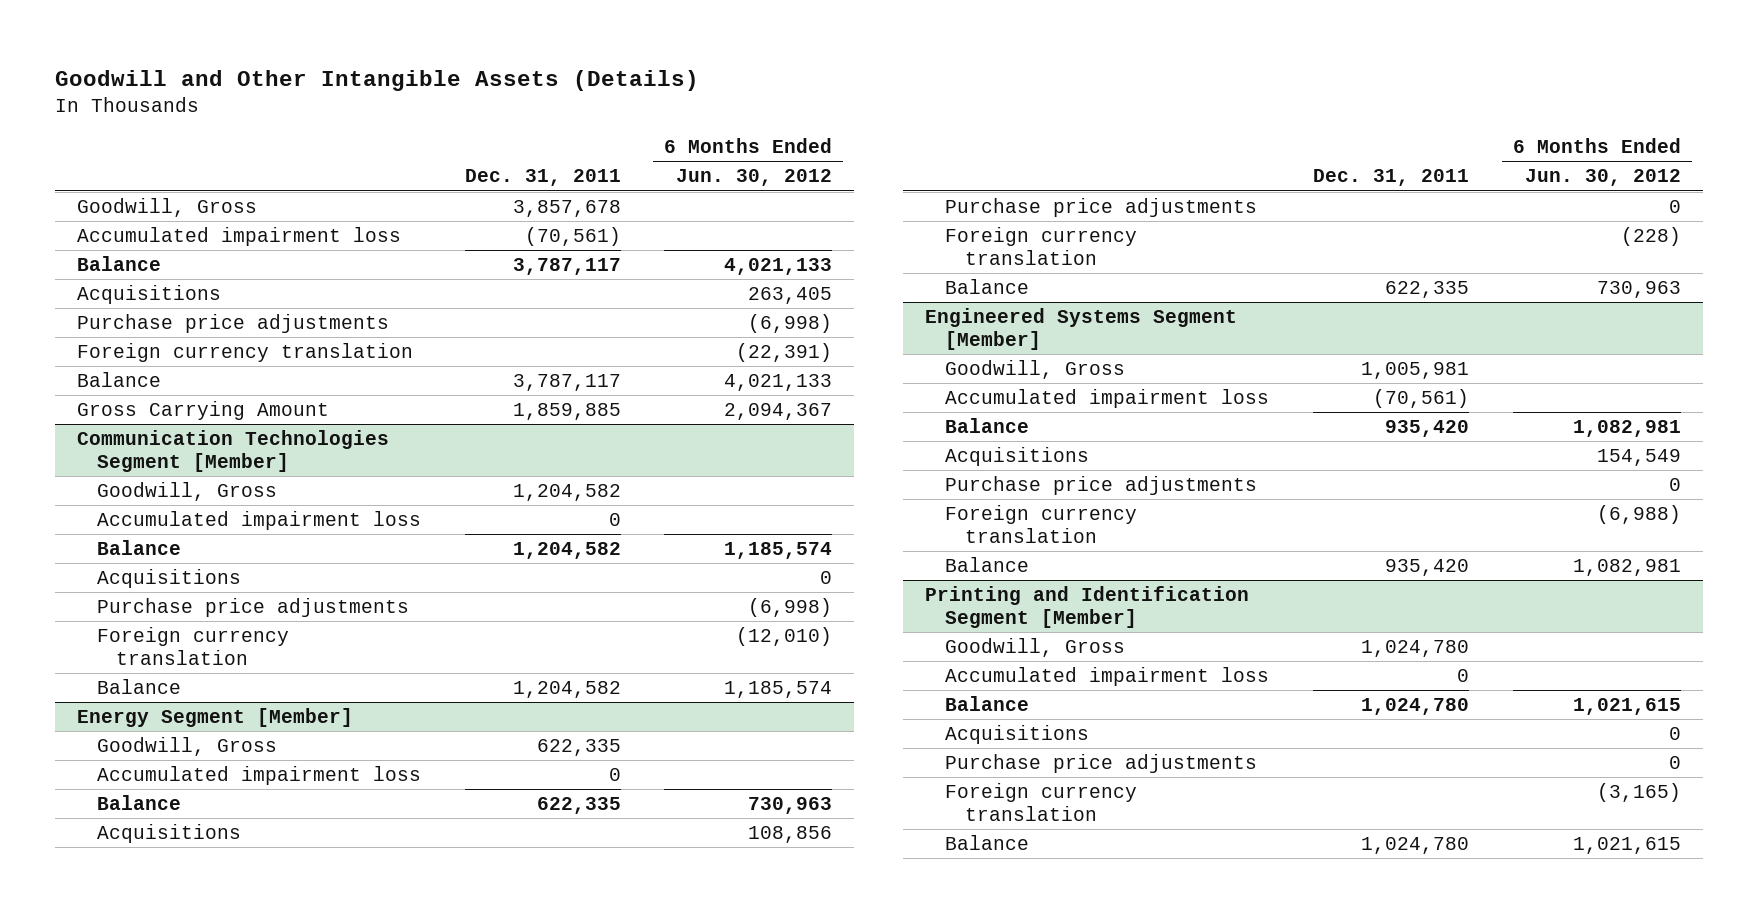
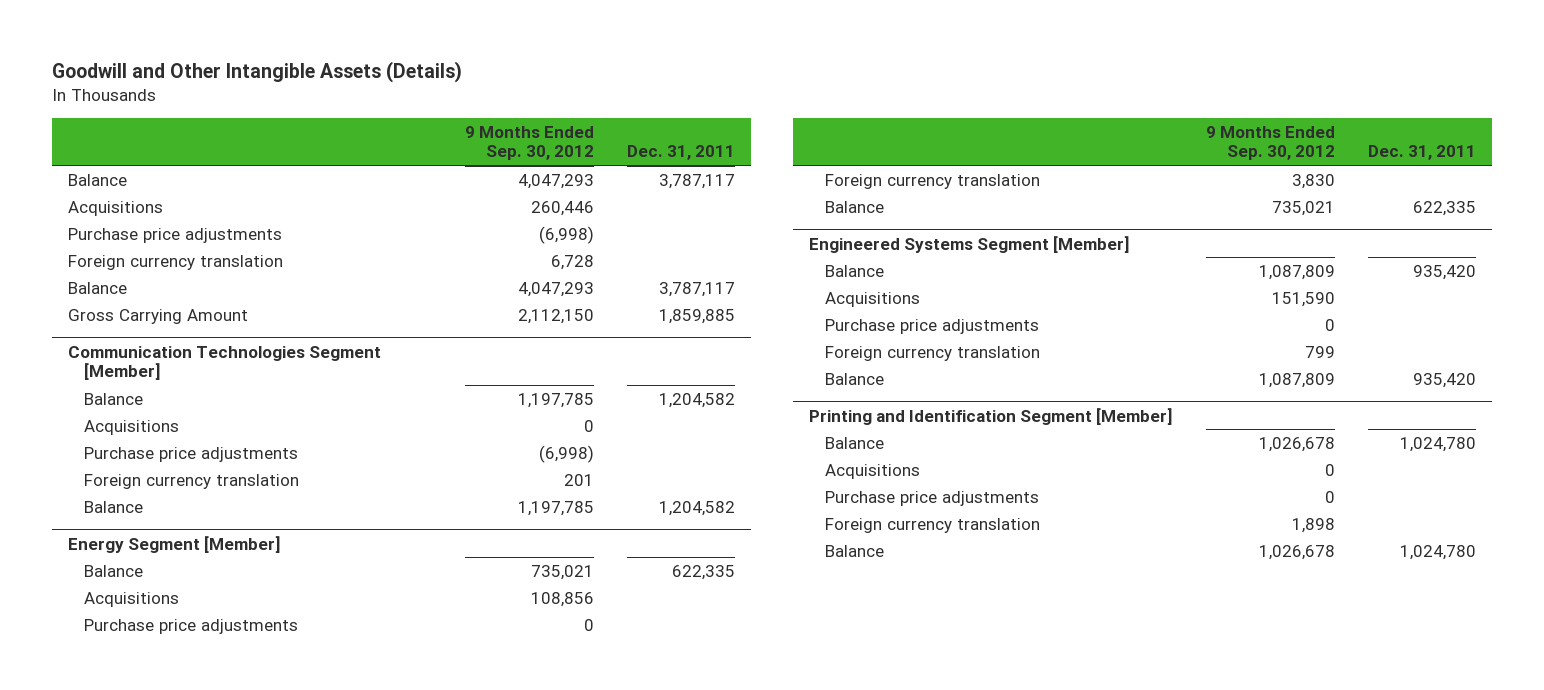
- | Dec. 31, 2011 | 6 Months Ended Jun. 30, 2012
+ | 9 Months Ended Sep. 30, 2012 | Dec. 31, 2011
- Goodwill, Gross | 3,857,678 |
- Accumulated impairment loss | (70,561) |
@ Communication Technologies Segment [Member]
- Goodwill, Gross | 1,204,582 |
- Accumulated impairment loss | 0 |
@ Energy Segment [Member]
- Goodwill, Gross | 622,335 |
- Accumulated impairment loss | 0 |
@ Engineered Systems Segment [Member]
- Goodwill, Gross | 1,005,981 |
- Accumulated impairment loss | (70,561) |
@ Printing and Identification Segment [Member]
- Goodwill, Gross | 1,024,780 |
- Accumulated impairment loss | 0 |

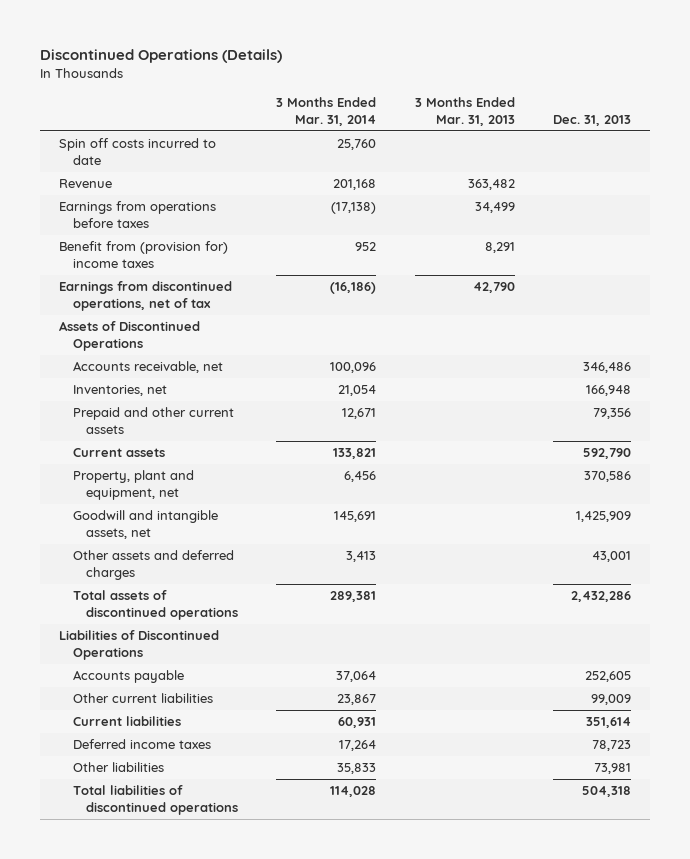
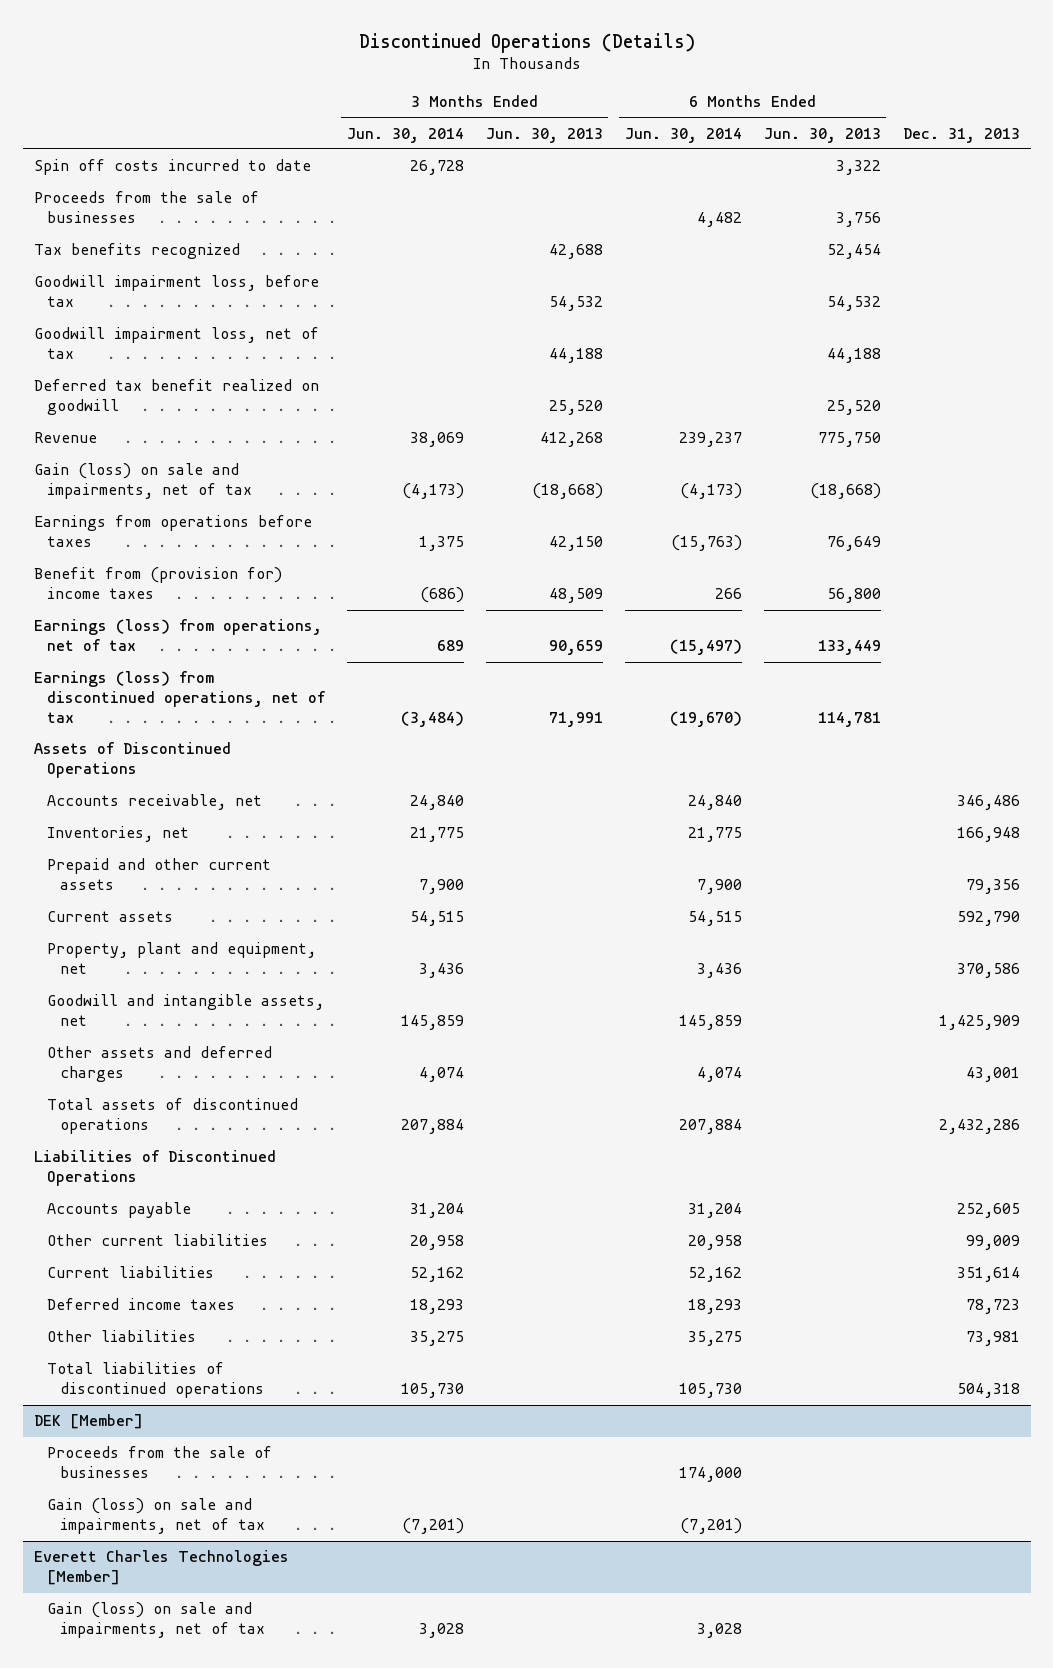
- | 3 Months Ended Mar. 31, 2014 | 3 Months Ended Mar. 31, 2013 | Dec. 31, 2013
+ | 3 Months Ended Jun. 30, 2014 | 3 Months Ended Jun. 30, 2013 | 6 Months Ended Jun. 30, 2014 | 6 Months Ended Jun. 30, 2013 | Dec. 31, 2013
+ Proceeds from the sale of businesses | | | 4,482 | 3,756 |
+ Tax benefits recognized | | 42,688 | | 52,454 |
+ Goodwill impairment loss, before tax | | 54,532 | | 54,532 |
+ Goodwill impairment loss, net of tax | | 44,188 | | 44,188 |
+ Deferred tax benefit realized on goodwill | | 25,520 | | 25,520 |
+ Gain (loss) on sale and impairments, net of tax | (4,173) | (18,668) | (4,173) | (18,668) |
- Earnings from discontinued operations, net of tax | (16,186) | 42,790 |
+ Earnings (loss) from operations, net of tax | 689 | 90,659 | (15,497) | 133,449 |
+ Earnings (loss) from discontinued operations, net of tax | (3,484) | 71,991 | (19,670) | 114,781 |
+ DEK [Member]
+ Proceeds from the sale of businesses | | | 174,000 | |
+ Gain (loss) on sale and impairments, net of tax | (7,201) | | (7,201) | |
+ Everett Charles Technologies [Member]
+ Gain (loss) on sale and impairments, net of tax | 3,028 | | 3,028 | |

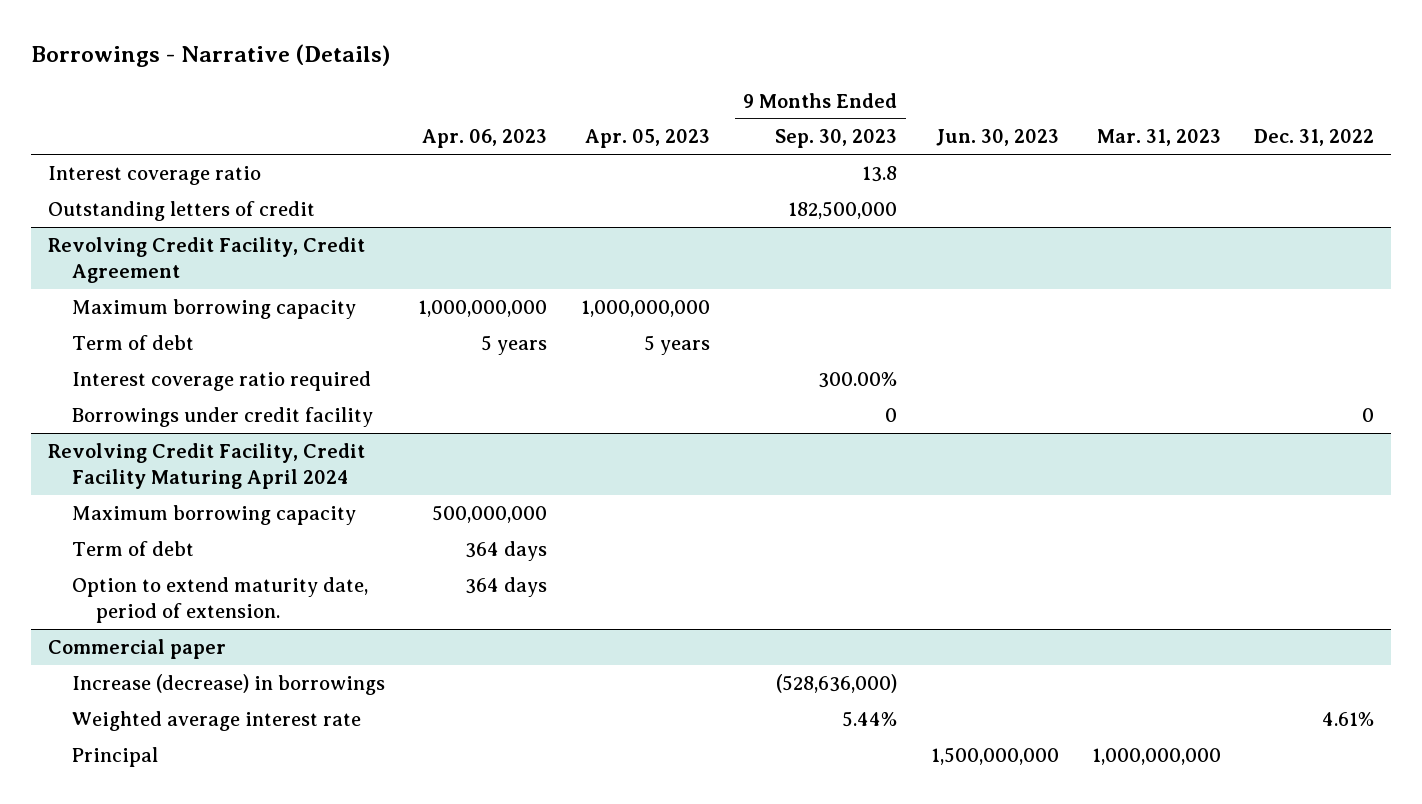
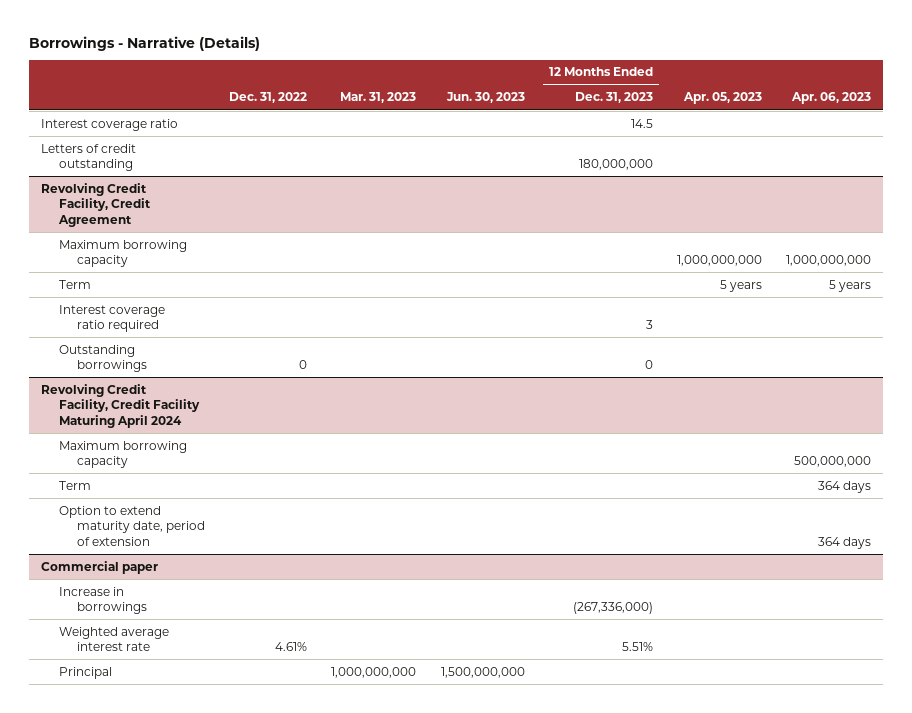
- | Apr. 06, 2023 | Apr. 05, 2023 | 9 Months Ended Sep. 30, 2023 | Jun. 30, 2023 | Mar. 31, 2023 | Dec. 31, 2022
+ | Dec. 31, 2022 | Mar. 31, 2023 | Jun. 30, 2023 | 12 Months Ended Dec. 31, 2023 | Apr. 05, 2023 | Apr. 06, 2023
- Outstanding letters of credit | | | 182,500,000 | | |
+ Letters of credit outstanding | | | | 180,000,000 | |
@ Revolving Credit Facility, Credit Agreement
- Term of debt | 5 years | 5 years | | | |
+ Term | | | | | 5 years | 5 years
- Borrowings under credit facility | | | 0 | | | 0
+ Outstanding borrowings | 0 | | | 0 | |
@ Revolving Credit Facility, Credit Facility Maturing April 2024
- Term of debt | 364 days | | | | |
- Option to extend maturity date, period of extension. | 364 days | | | | |
+ Term | | | | | | 364 days
+ Option to extend maturity date, period of extension | | | | | | 364 days
@ Commercial paper
- Increase (decrease) in borrowings | | | (528,636,000) | | |
+ Increase in borrowings | | | | (267,336,000) | |

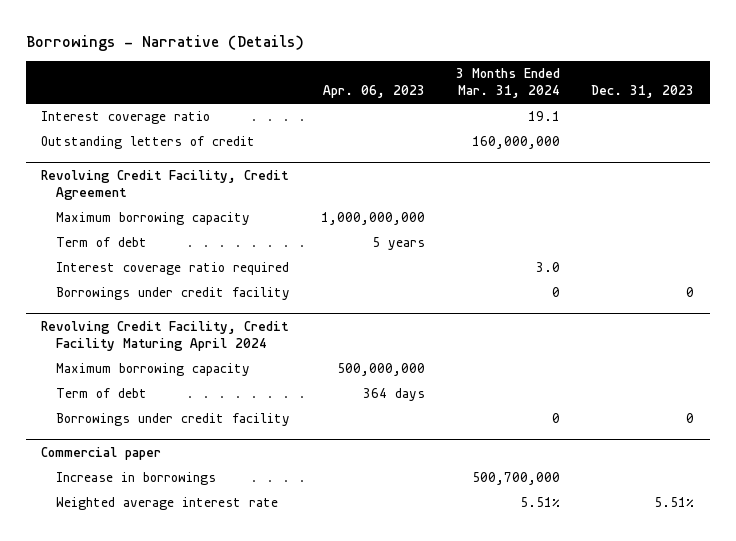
- | Dec. 31, 2022 | Mar. 31, 2023 | Jun. 30, 2023 | 12 Months Ended Dec. 31, 2023 | Apr. 05, 2023 | Apr. 06, 2023
+ | Apr. 06, 2023 | 3 Months Ended Mar. 31, 2024 | Dec. 31, 2023
- Letters of credit outstanding | | | | 180,000,000 | |
+ Outstanding letters of credit | | 160,000,000 |
@ Revolving Credit Facility, Credit Agreement
- Term | | | | | 5 years | 5 years
+ Term of debt | 5 years | |
- Outstanding borrowings | 0 | | | 0 | |
+ Borrowings under credit facility | | 0 | 0
@ Revolving Credit Facility, Credit Facility Maturing April 2024
- Term | | | | | | 364 days
- Option to extend maturity date, period of extension | | | | | | 364 days
+ Term of debt | 364 days | |
+ Borrowings under credit facility | | 0 | 0
@ Commercial paper
- Principal | | 1,000,000,000 | 1,500,000,000 | | |

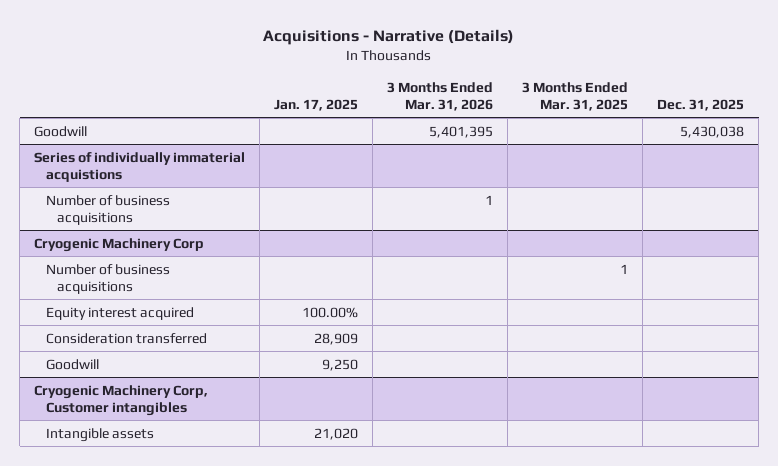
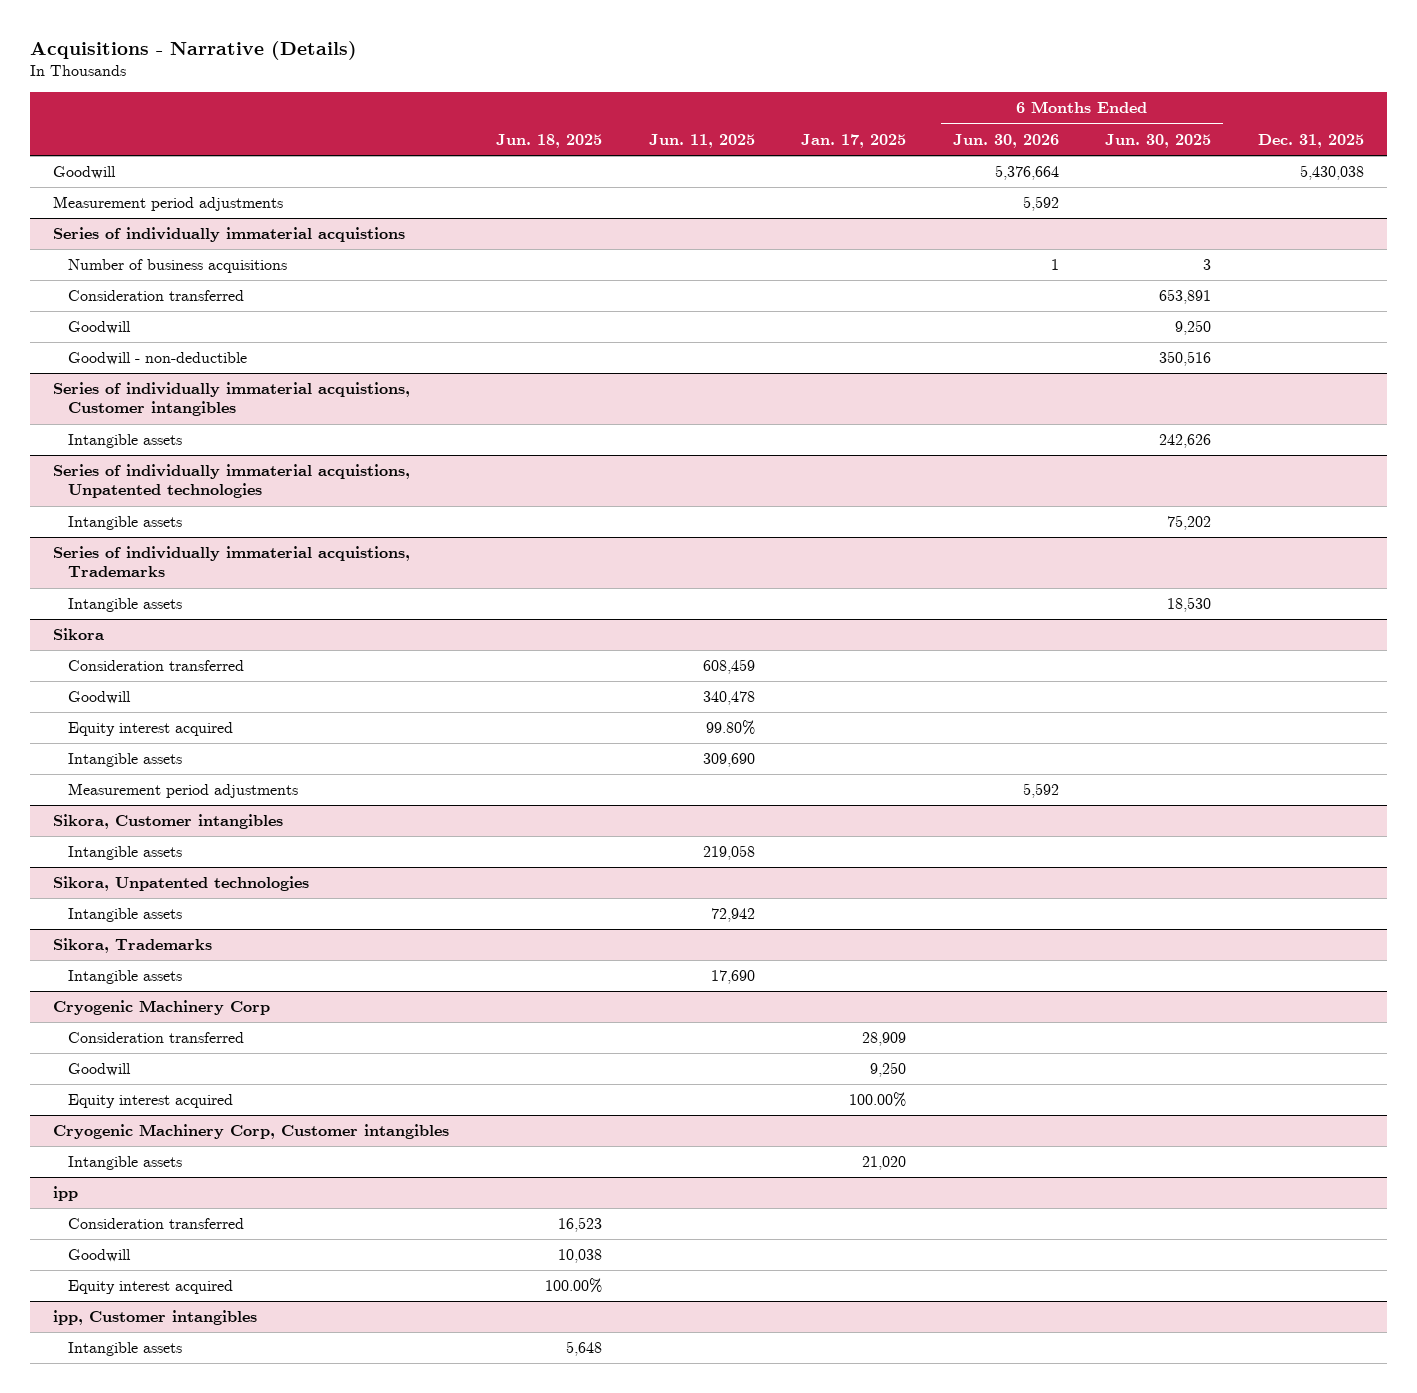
- | Jan. 17, 2025 | 3 Months Ended Mar. 31, 2026 | 3 Months Ended Mar. 31, 2025 | Dec. 31, 2025
+ | Jun. 18, 2025 | Jun. 11, 2025 | Jan. 17, 2025 | 6 Months Ended Jun. 30, 2026 | 6 Months Ended Jun. 30, 2025 | Dec. 31, 2025
+ Measurement period adjustments | | | | 5,592 | |
@ Series of individually immaterial acquistions
+ Consideration transferred | | | | | 653,891 |
+ Goodwill | | | | | 9,250 |
+ Goodwill - non-deductible | | | | | 350,516 |
+ Series of individually immaterial acquistions, Customer intangibles
+ Intangible assets | | | | | 242,626 |
+ Series of individually immaterial acquistions, Unpatented technologies
+ Intangible assets | | | | | 75,202 |
+ Series of individually immaterial acquistions, Trademarks
+ Intangible assets | | | | | 18,530 |
+ Sikora
+ Consideration transferred | | 608,459 | | | |
+ Goodwill | | 340,478 | | | |
+ Equity interest acquired | | 99.80% | | | |
+ Intangible assets | | 309,690 | | | |
+ Measurement period adjustments | | | | 5,592 | |
+ Sikora, Customer intangibles
+ Intangible assets | | 219,058 | | | |
+ Sikora, Unpatented technologies
+ Intangible assets | | 72,942 | | | |
+ Sikora, Trademarks
+ Intangible assets | | 17,690 | | | |
@ Cryogenic Machinery Corp
- Number of business acquisitions | | | 1 |
moved down: Equity interest acquired | | | 100.00% | | |
+ ipp
+ Consideration transferred | 16,523 | | | | |
+ Goodwill | 10,038 | | | | |
+ Equity interest acquired | 100.00% | | | | |
+ ipp, Customer intangibles
+ Intangible assets | 5,648 | | | | |

